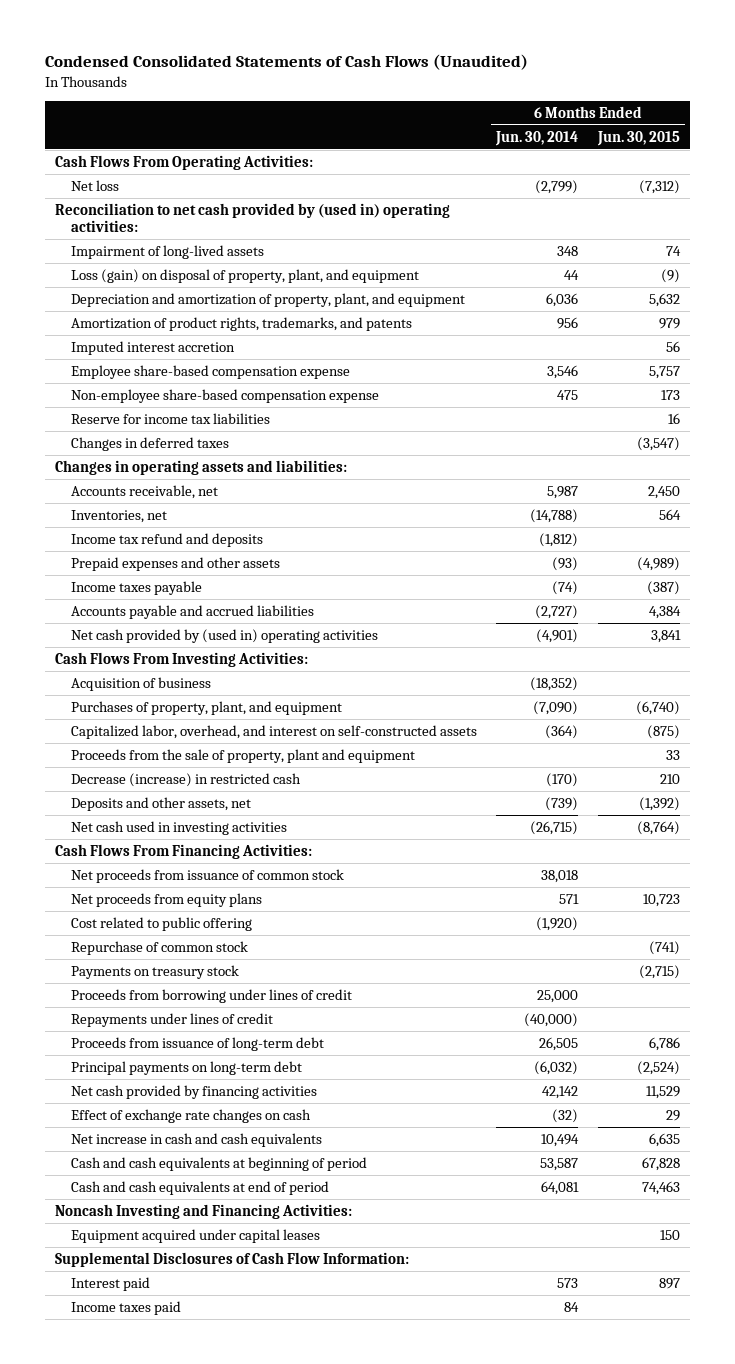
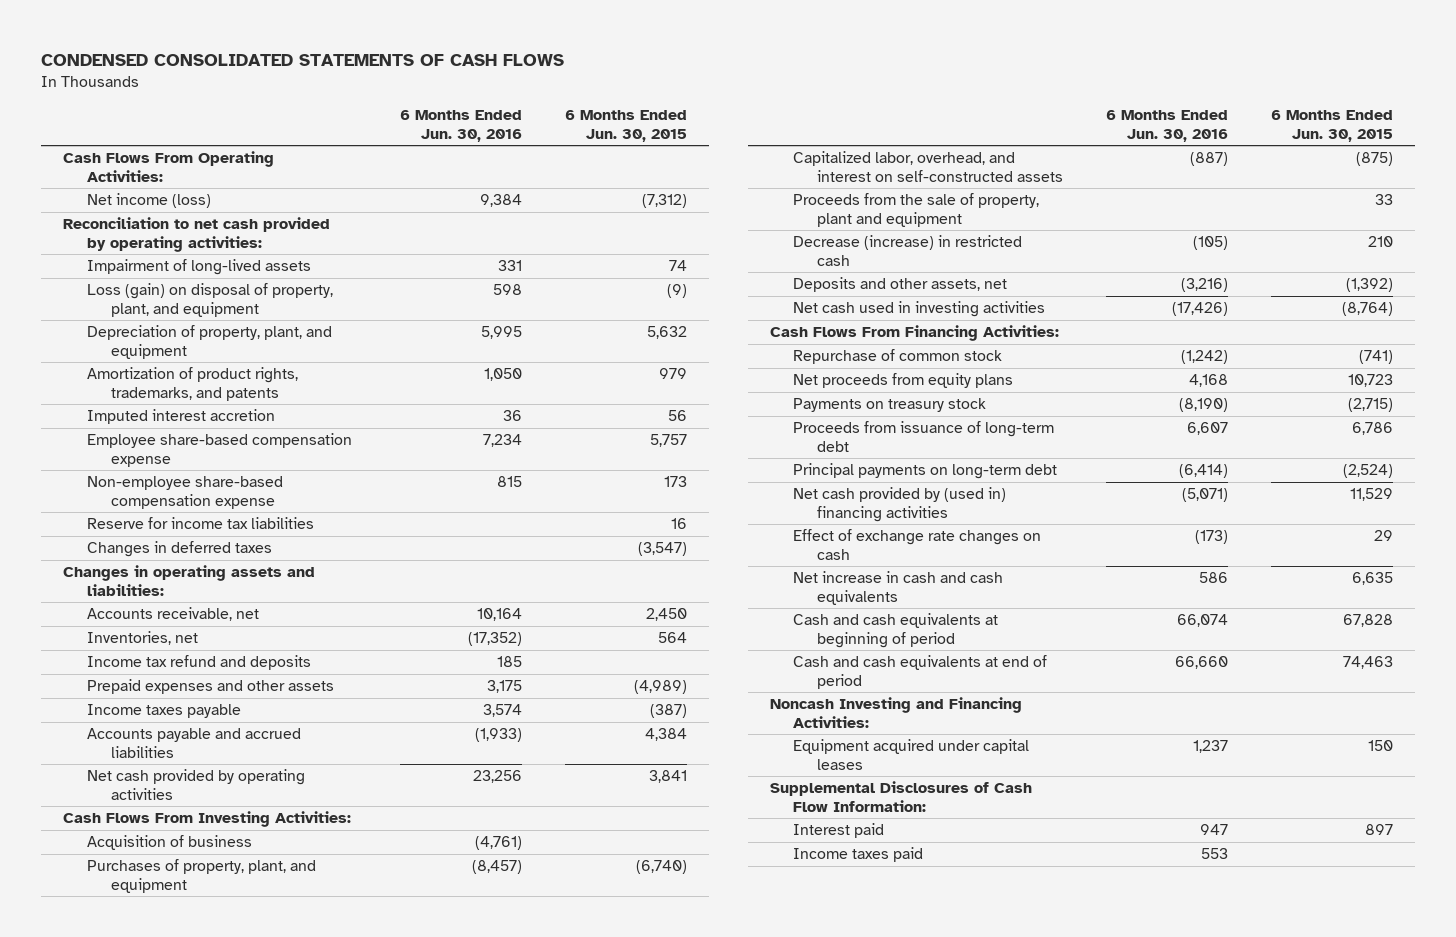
- Condensed Consolidated Statements of Cash Flows (Unaudited)
+ CONDENSED CONSOLIDATED STATEMENTS OF CASH FLOWS
- | 6 Months Ended Jun. 30, 2014 | 6 Months Ended Jun. 30, 2015
+ | 6 Months Ended Jun. 30, 2016 | 6 Months Ended Jun. 30, 2015
- Net loss | (2,799) | (7,312)
- Reconciliation to net cash provided by (used in) operating activities:
+ Net income (loss) | 9,384 | (7,312)
+ Reconciliation to net cash provided by operating activities:
- Depreciation and amortization of property, plant, and equipment | 6,036 | 5,632
+ Depreciation of property, plant, and equipment | 5,995 | 5,632
- Net cash provided by (used in) operating activities | (4,901) | 3,841
+ Net cash provided by operating activities | 23,256 | 3,841
- Net proceeds from issuance of common stock | 38,018 |
- Cost related to public offering | (1,920) |
moved down: Net proceeds from equity plans | 4,168 | 10,723
- Proceeds from borrowing under lines of credit | 25,000 |
- Repayments under lines of credit | (40,000) |
- Net cash provided by financing activities | 42,142 | 11,529
+ Net cash provided by (used in) financing activities | (5,071) | 11,529

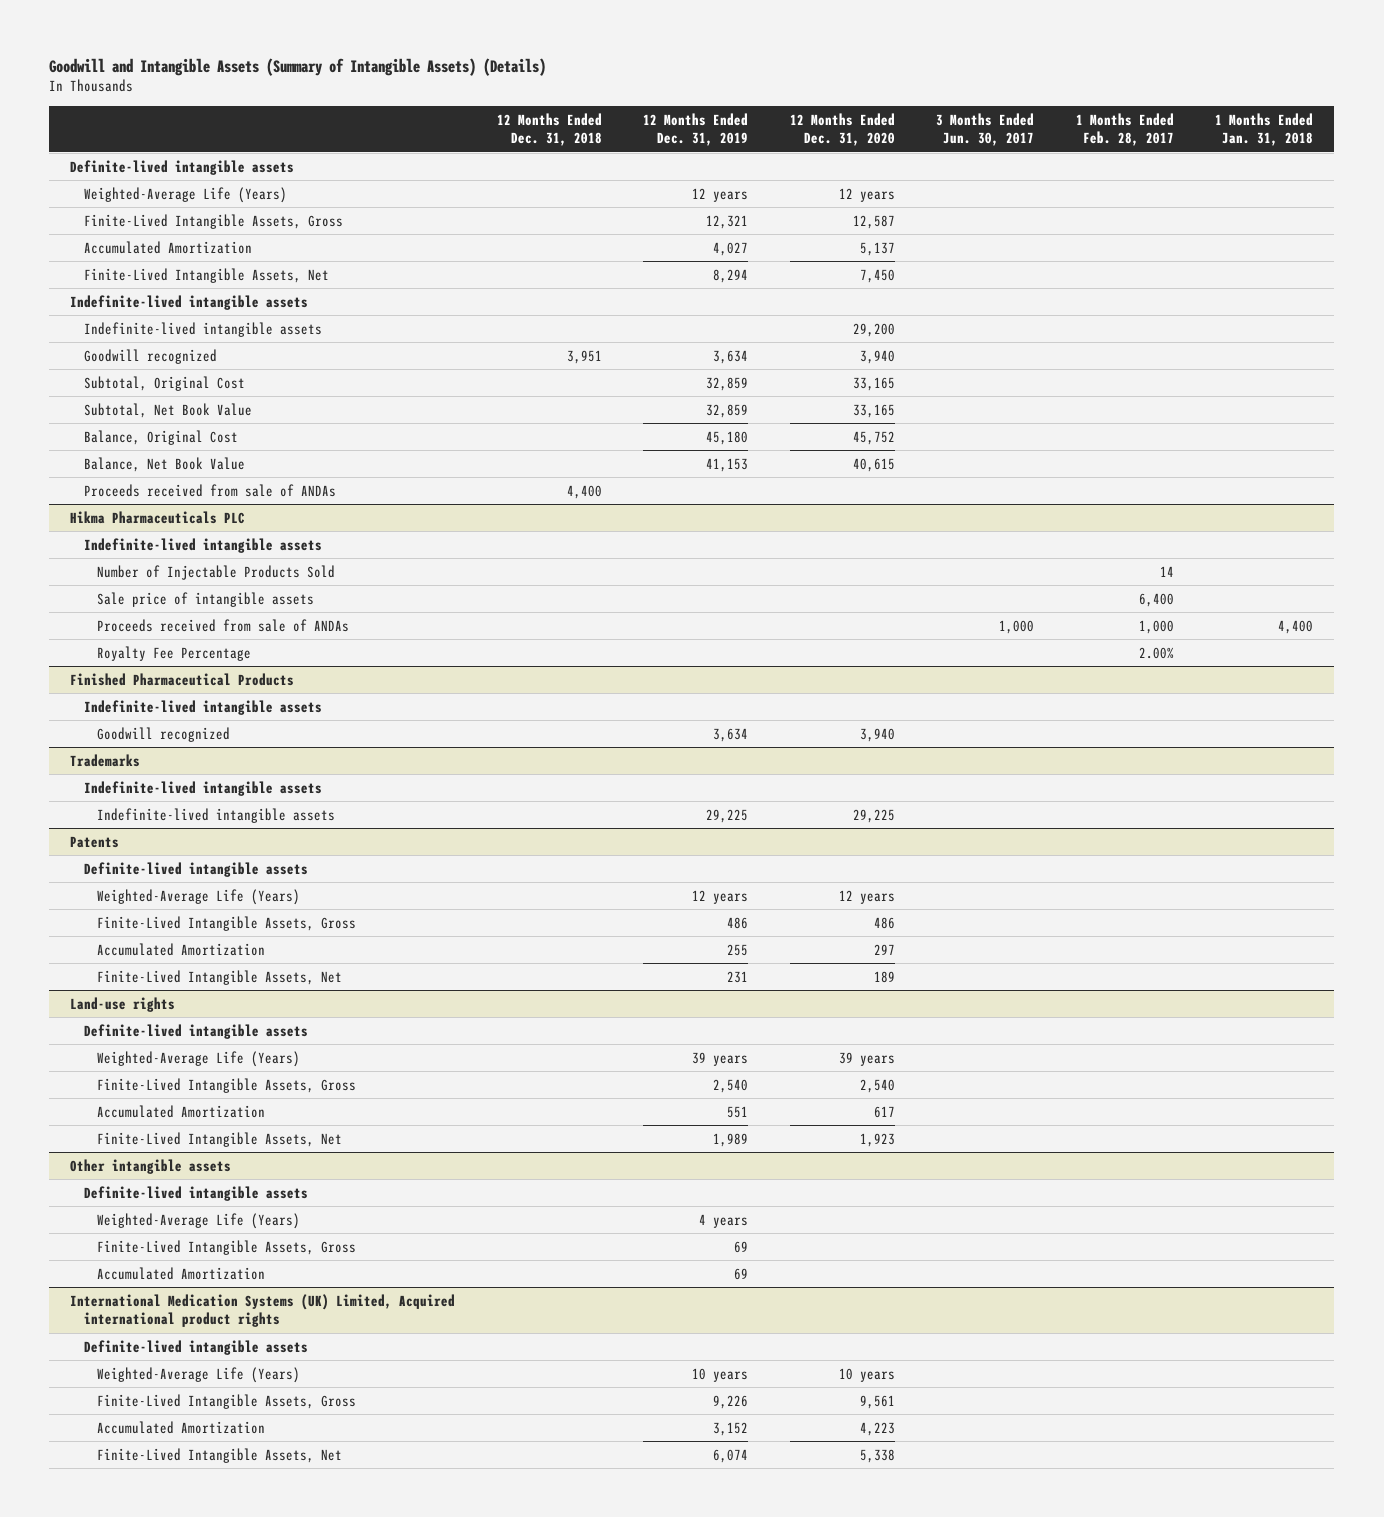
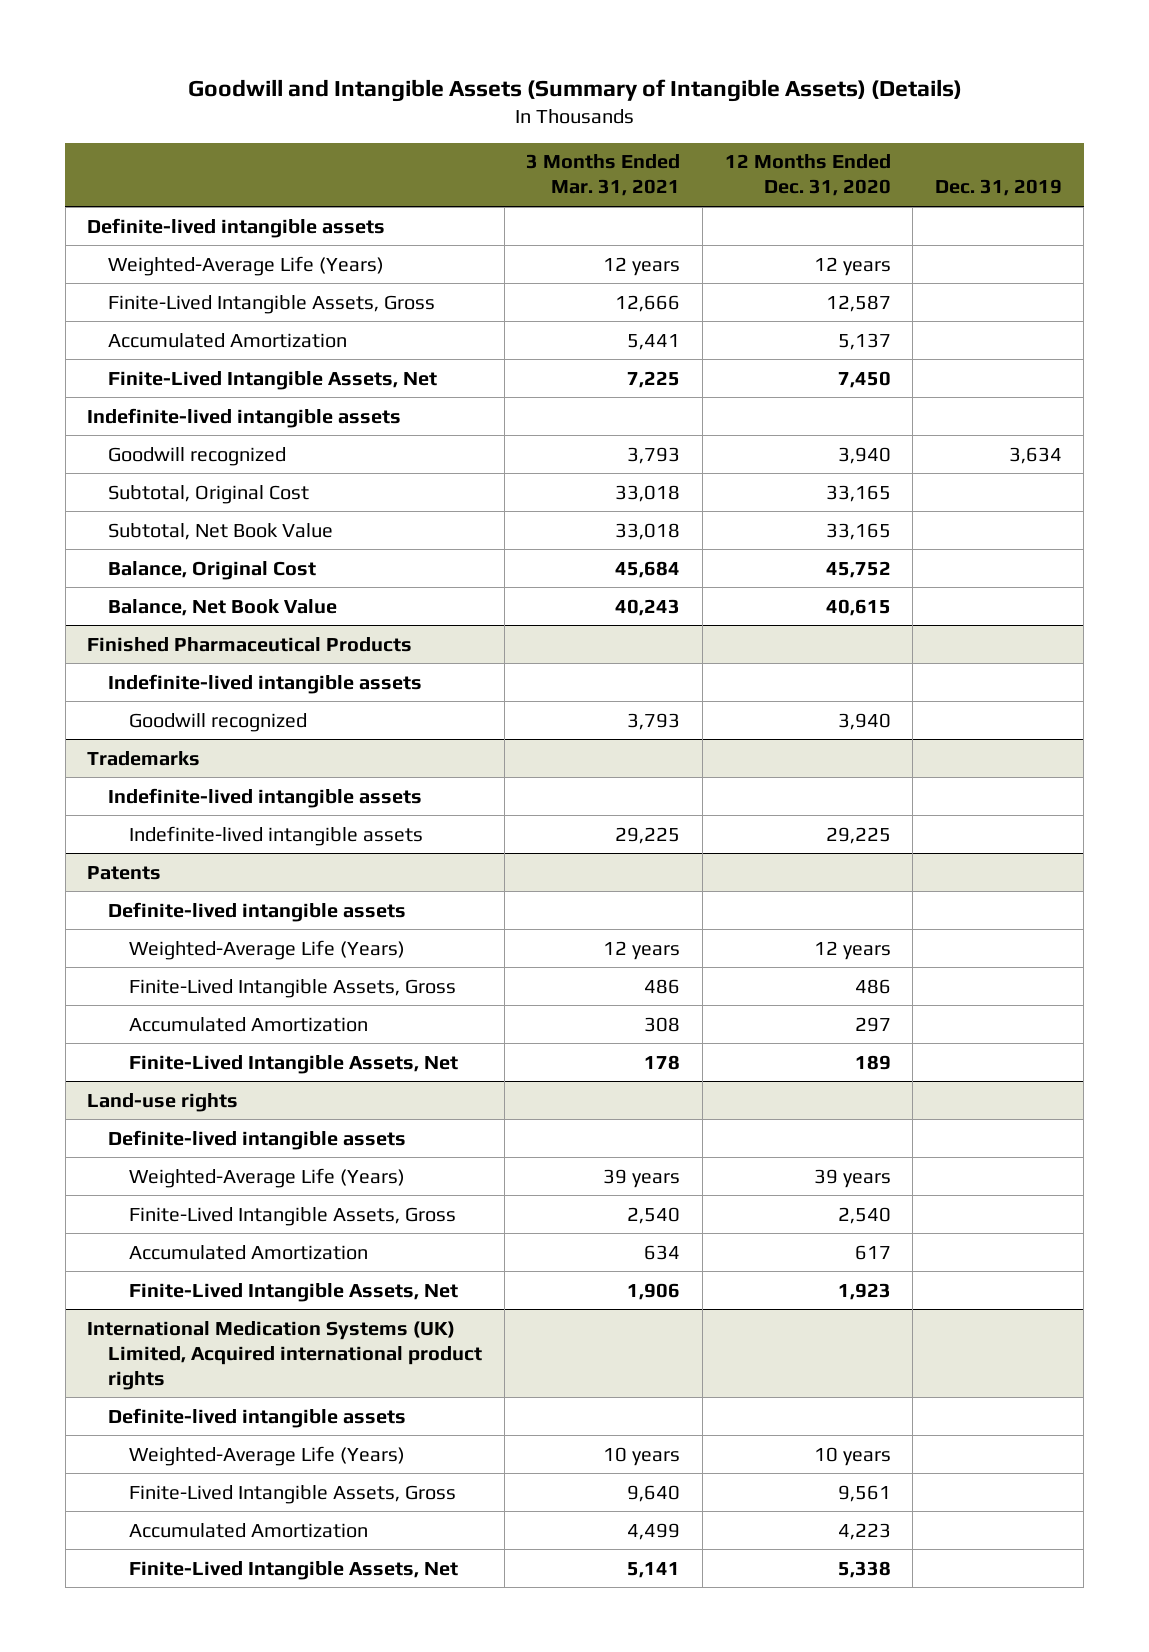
- | 12 Months Ended Dec. 31, 2018 | 12 Months Ended Dec. 31, 2019 | 12 Months Ended Dec. 31, 2020 | 3 Months Ended Jun. 30, 2017 | 1 Months Ended Feb. 28, 2017 | 1 Months Ended Jan. 31, 2018
+ | 3 Months Ended Mar. 31, 2021 | 12 Months Ended Dec. 31, 2020 | Dec. 31, 2019
- Indefinite-lived intangible assets | | | 29,200 | | |
- Proceeds received from sale of ANDAs | 4,400 | | | | |
- Hikma Pharmaceuticals PLC
- Indefinite-lived intangible assets
- Number of Injectable Products Sold | | | | | 14 |
- Sale price of intangible assets | | | | | 6,400 |
- Proceeds received from sale of ANDAs | | | | 1,000 | 1,000 | 4,400
- Royalty Fee Percentage | | | | | 2.00% |
- Other intangible assets
- Definite-lived intangible assets
- Weighted-Average Life (Years) | | 4 years | | | |
- Finite-Lived Intangible Assets, Gross | | 69 | | | |
- Accumulated Amortization | | 69 | | | |

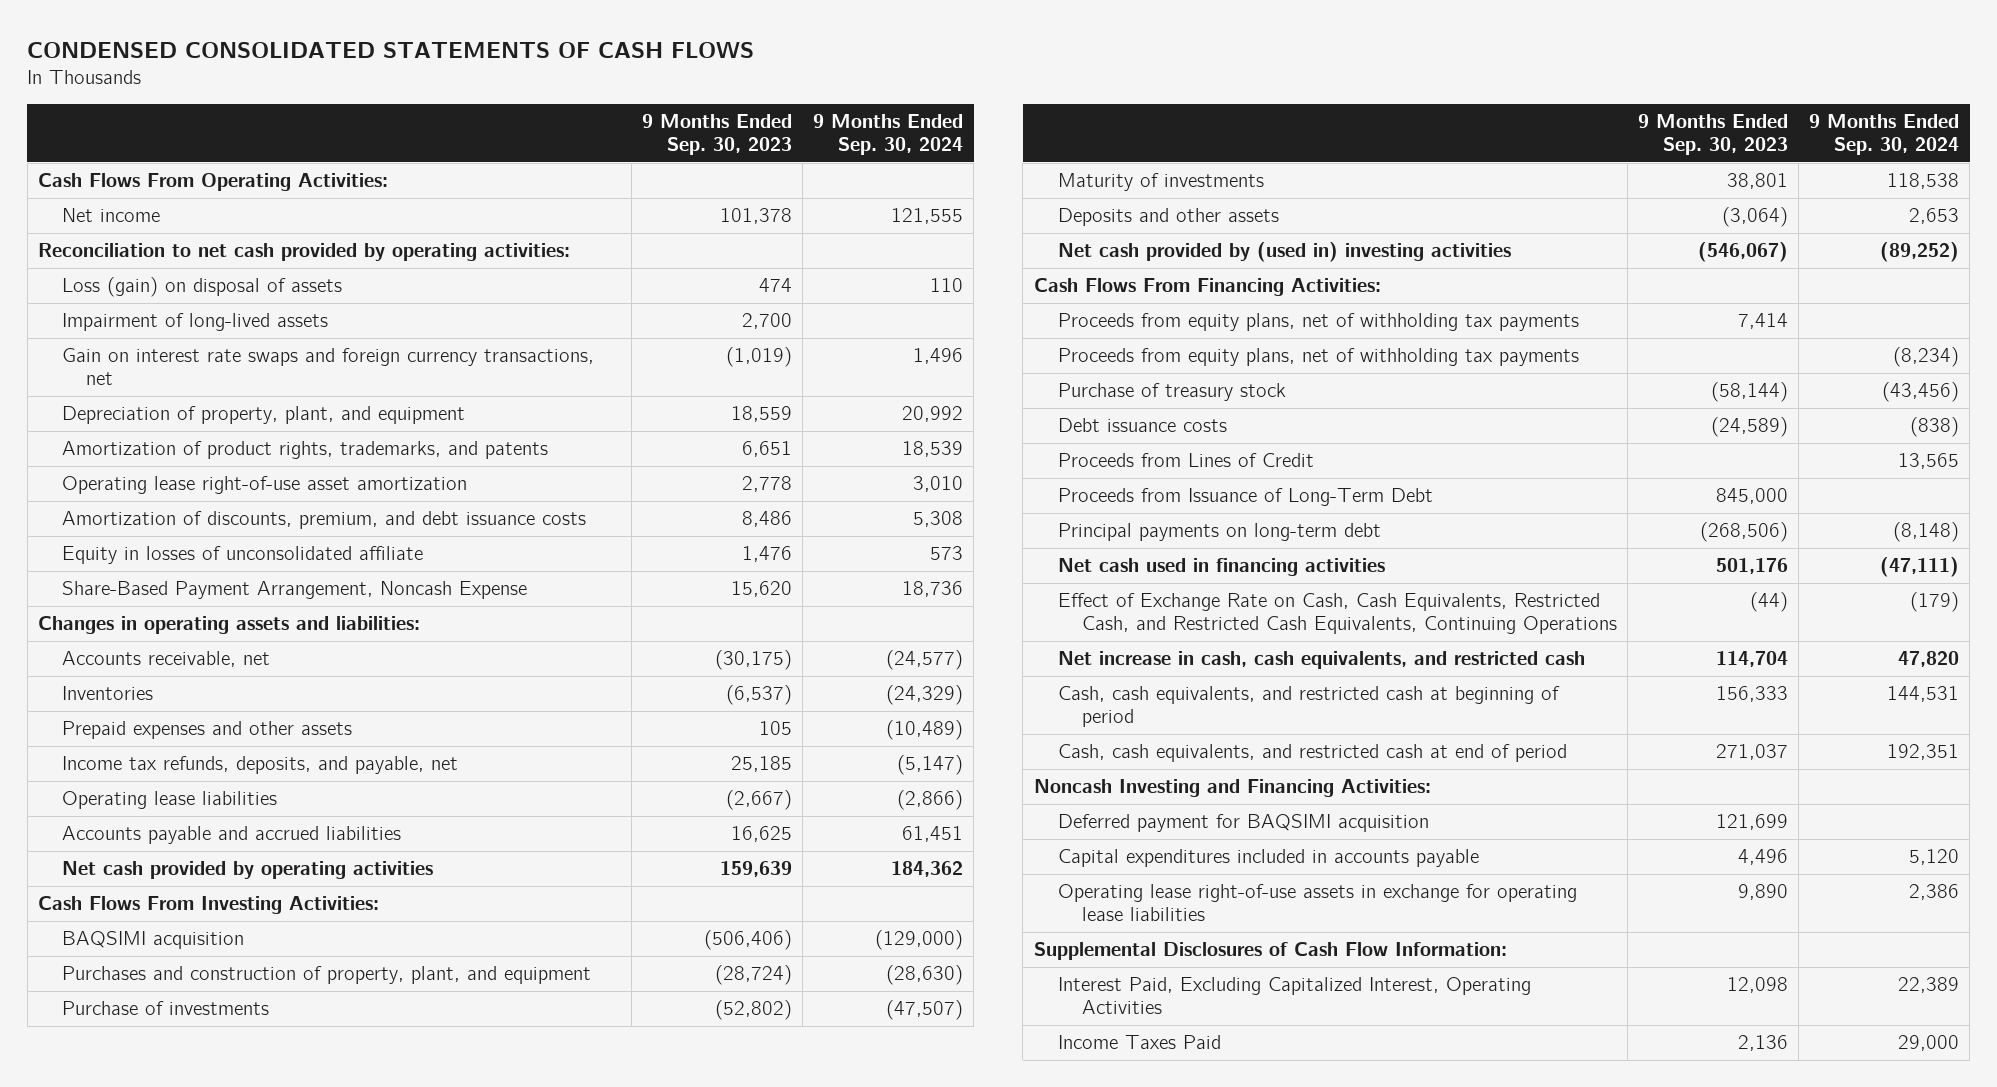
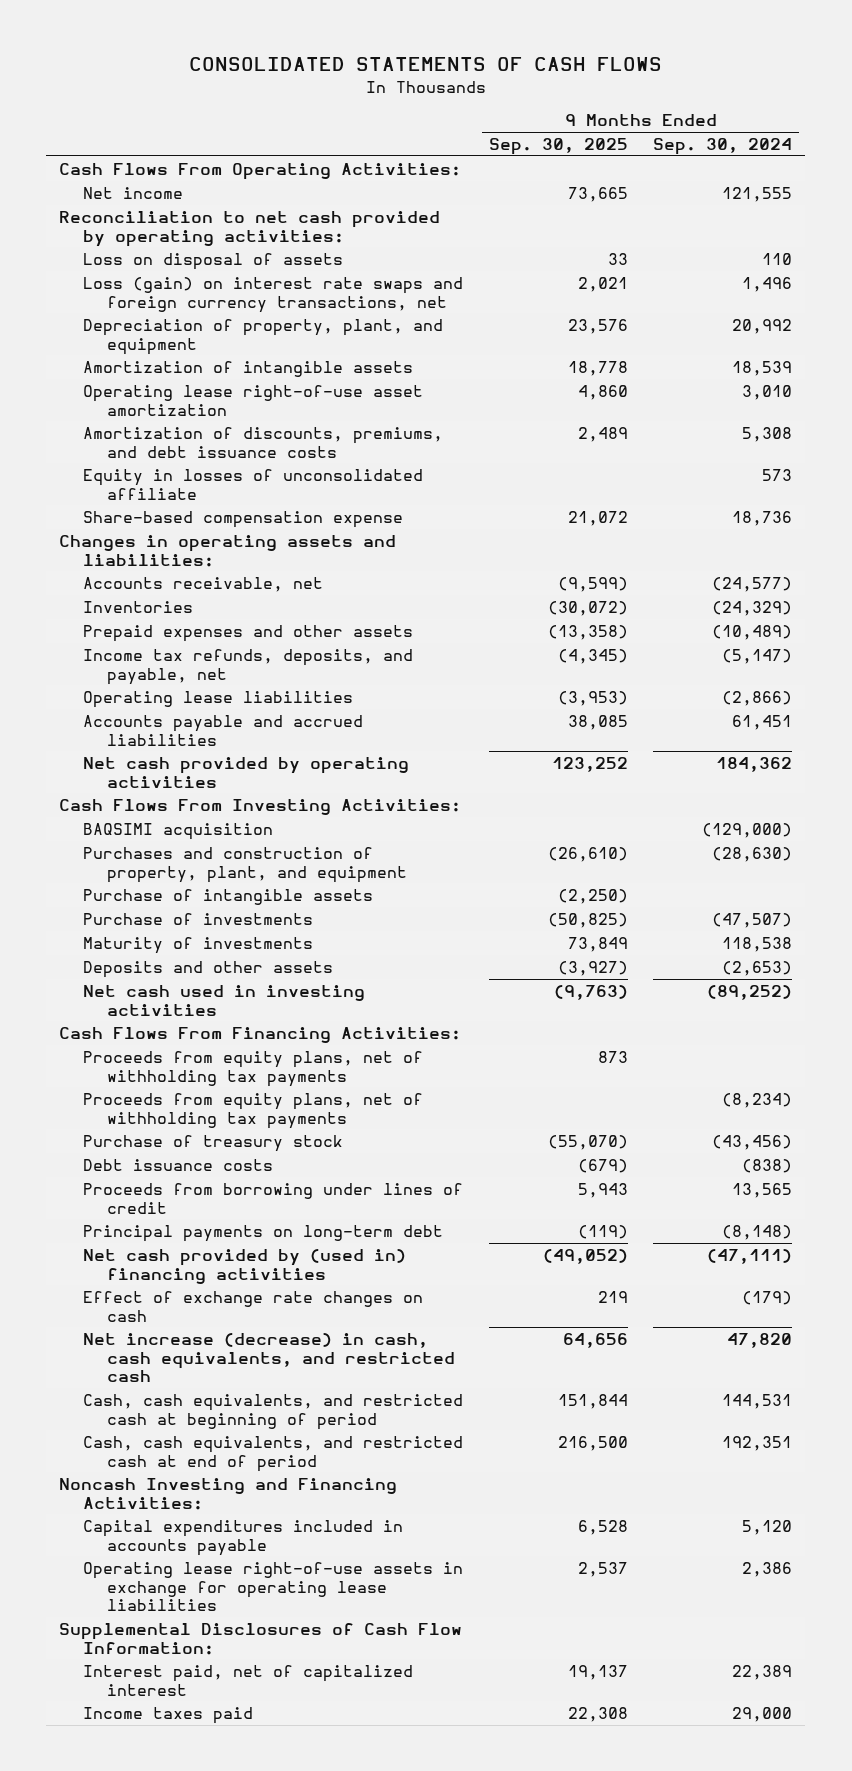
- CONDENSED CONSOLIDATED STATEMENTS OF CASH FLOWS
+ CONSOLIDATED STATEMENTS OF CASH FLOWS
- | 9 Months Ended Sep. 30, 2023 | 9 Months Ended Sep. 30, 2024
+ | 9 Months Ended Sep. 30, 2025 | 9 Months Ended Sep. 30, 2024
- Loss (gain) on disposal of assets | 474 | 110
- Impairment of long-lived assets | 2,700 |
- Gain on interest rate swaps and foreign currency transactions, net | (1,019) | 1,496
+ Loss on disposal of assets | 33 | 110
+ Loss (gain) on interest rate swaps and foreign currency transactions, net | 2,021 | 1,496
- Amortization of product rights, trademarks, and patents | 6,651 | 18,539
+ Amortization of intangible assets | 18,778 | 18,539
- Amortization of discounts, premium, and debt issuance costs | 8,486 | 5,308
+ Amortization of discounts, premiums, and debt issuance costs | 2,489 | 5,308
- Share-Based Payment Arrangement, Noncash Expense | 15,620 | 18,736
+ Share-based compensation expense | 21,072 | 18,736
+ Purchase of intangible assets | (2,250) |
- Deposits and other assets | (3,064) | 2,653
- Net cash provided by (used in) investing activities | (546,067) | (89,252)
+ Deposits and other assets | (3,927) | (2,653)
+ Net cash used in investing activities | (9,763) | (89,252)
- Proceeds from Lines of Credit | | 13,565
- Proceeds from Issuance of Long-Term Debt | 845,000 |
+ Proceeds from borrowing under lines of credit | 5,943 | 13,565
- Net cash used in financing activities | 501,176 | (47,111)
- Effect of Exchange Rate on Cash, Cash Equivalents, Restricted Cash, and Restricted Cash Equivalents, Continuing Operations | (44) | (179)
- Net increase in cash, cash equivalents, and restricted cash | 114,704 | 47,820
+ Net cash provided by (used in) financing activities | (49,052) | (47,111)
+ Effect of exchange rate changes on cash | 219 | (179)
+ Net increase (decrease) in cash, cash equivalents, and restricted cash | 64,656 | 47,820
- Deferred payment for BAQSIMI acquisition | 121,699 |
- Interest Paid, Excluding Capitalized Interest, Operating Activities | 12,098 | 22,389
- Income Taxes Paid | 2,136 | 29,000
+ Interest paid, net of capitalized interest | 19,137 | 22,389
+ Income taxes paid | 22,308 | 29,000

